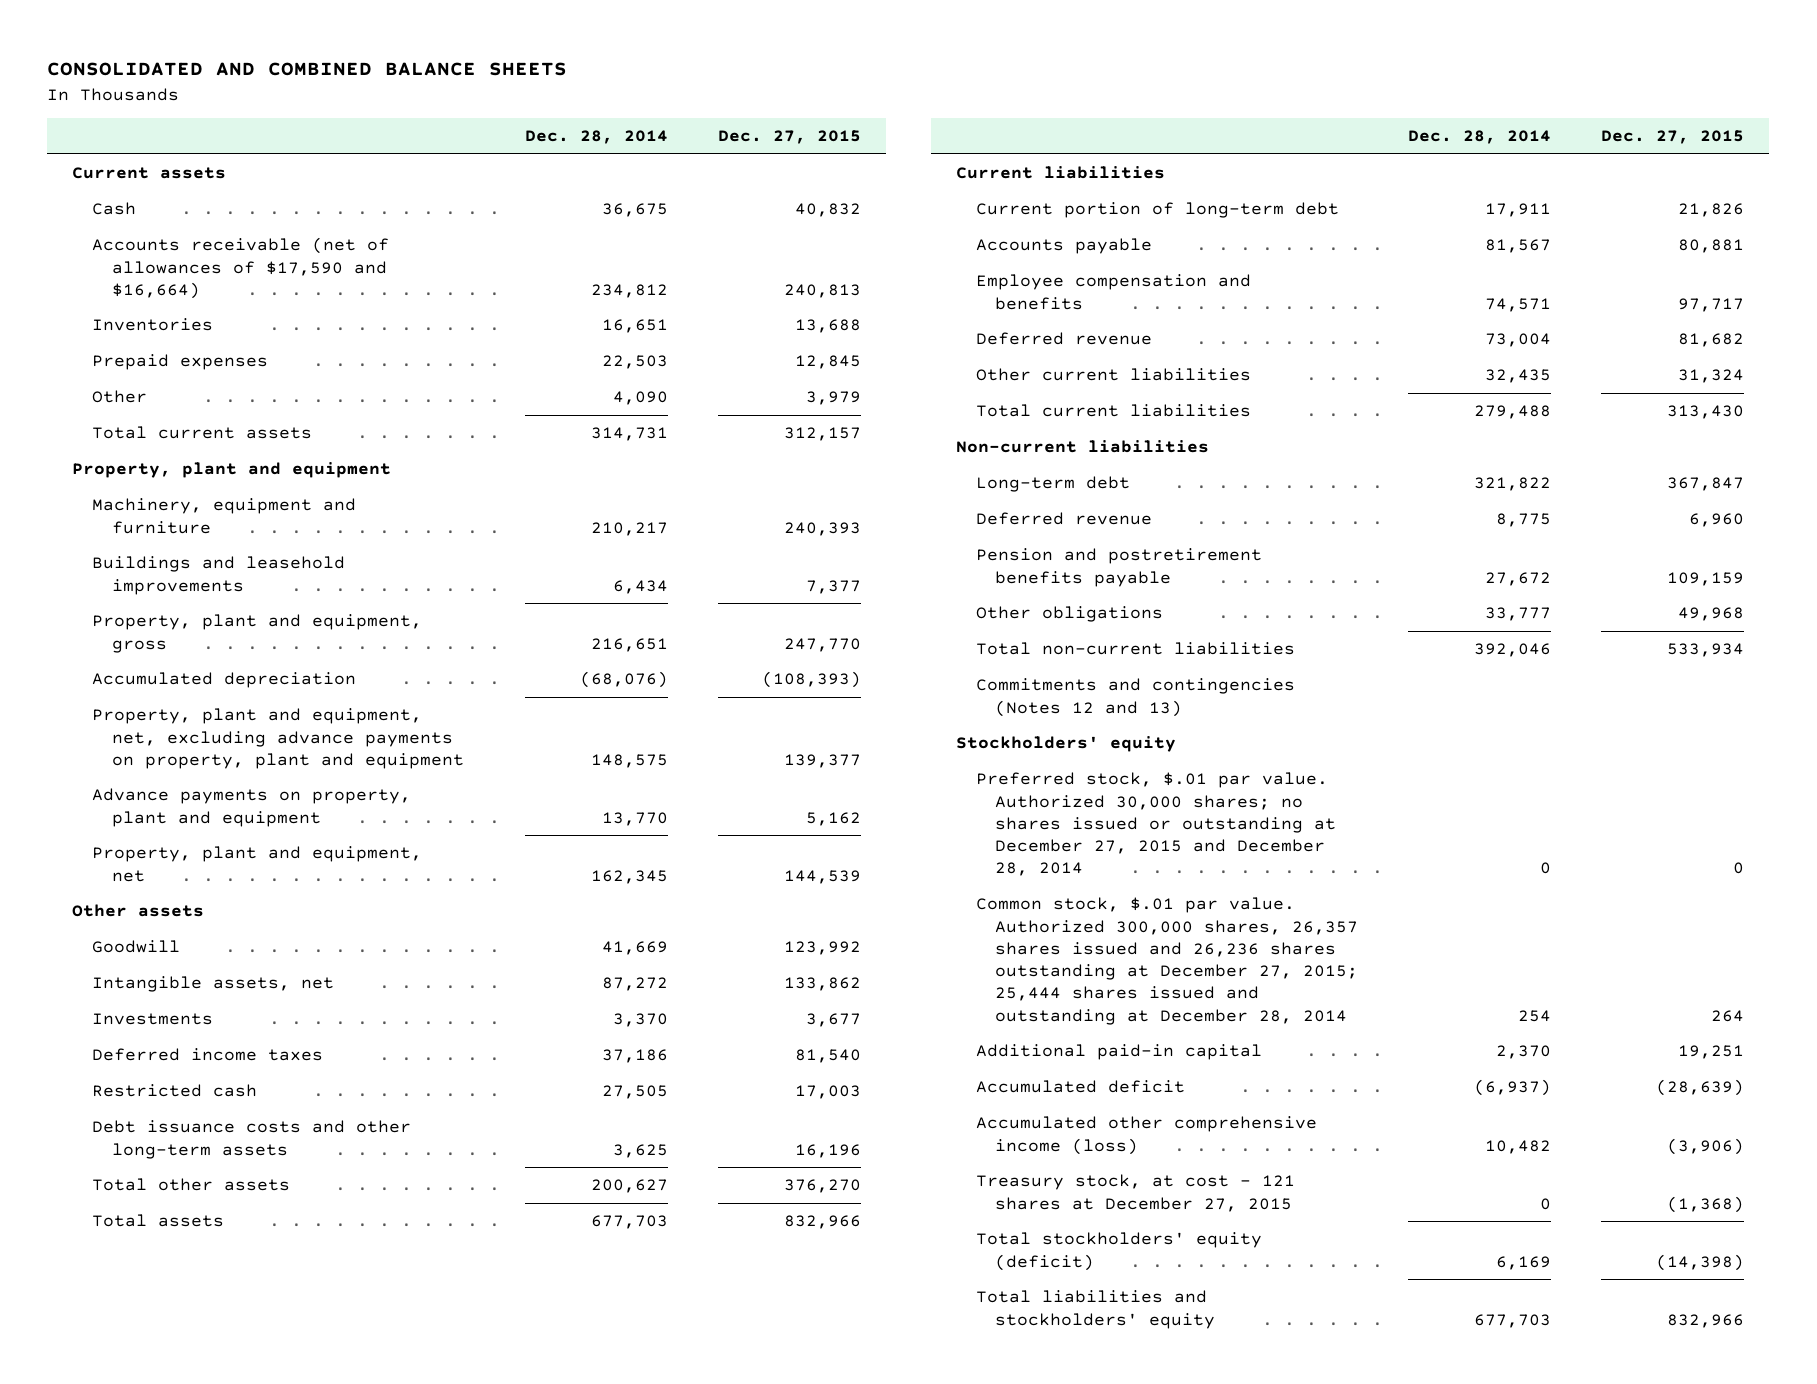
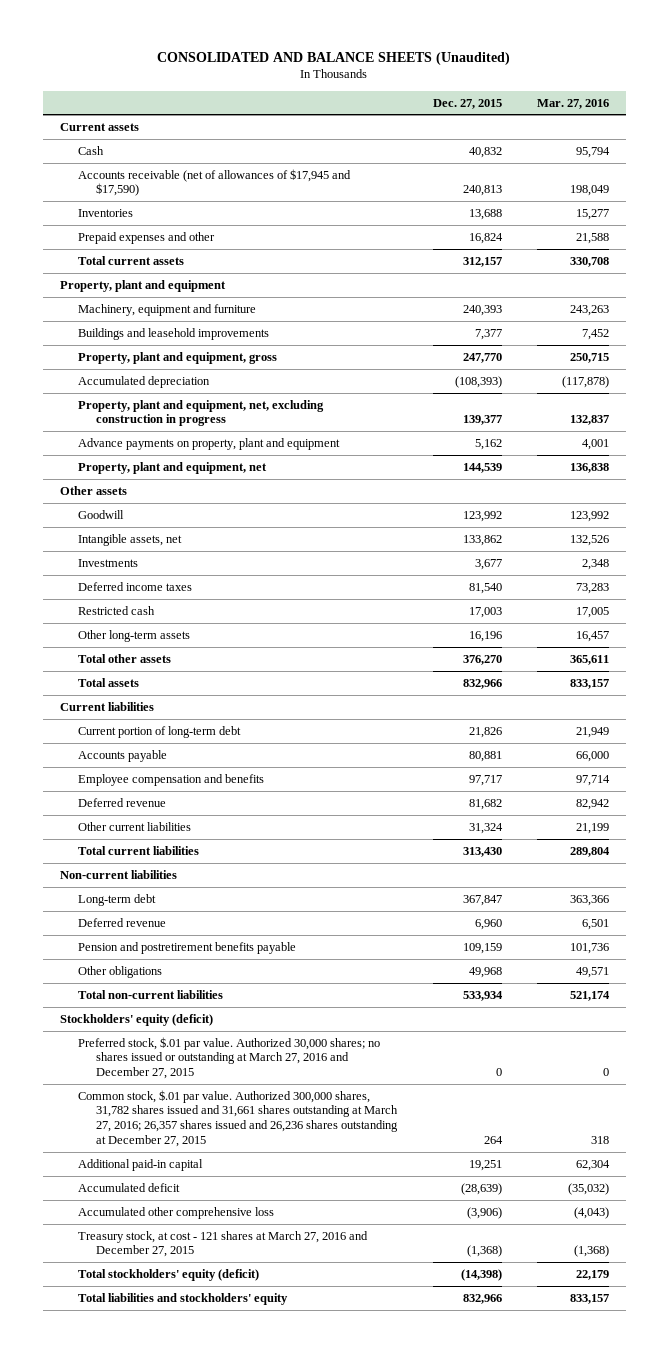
- CONSOLIDATED AND COMBINED BALANCE SHEETS
+ CONSOLIDATED AND BALANCE SHEETS (Unaudited)
- | Dec. 28, 2014 | Dec. 27, 2015
+ | Dec. 27, 2015 | Mar. 27, 2016
- Accounts receivable (net of allowances of $17,590 and $16,664) | 234,812 | 240,813
+ Accounts receivable (net of allowances of $17,945 and $17,590) | 240,813 | 198,049
- Prepaid expenses | 22,503 | 12,845
- Other | 4,090 | 3,979
+ Prepaid expenses and other | 16,824 | 21,588
- Property, plant and equipment, net, excluding advance payments on property, plant and equipment | 148,575 | 139,377
+ Property, plant and equipment, net, excluding construction in progress | 139,377 | 132,837
- Debt issuance costs and other long-term assets | 3,625 | 16,196
+ Other long-term assets | 16,196 | 16,457
- Commitments and contingencies (Notes 12 and 13)
- Stockholders' equity
- Preferred stock, $.01 par value. Authorized 30,000 shares; no shares issued or outstanding at December 27, 2015 and December 28, 2014 | 0 | 0
- Common stock, $.01 par value. Authorized 300,000 shares, 26,357 shares issued and 26,236 shares outstanding at December 27, 2015; 25,444 shares issued and outstanding at December 28, 2014 | 254 | 264
+ Stockholders' equity (deficit)
+ Preferred stock, $.01 par value. Authorized 30,000 shares; no shares issued or outstanding at March 27, 2016 and December 27, 2015 | 0 | 0
+ Common stock, $.01 par value. Authorized 300,000 shares, 31,782 shares issued and 31,661 shares outstanding at March 27, 2016; 26,357 shares issued and 26,236 shares outstanding at December 27, 2015 | 264 | 318
- Accumulated other comprehensive income (loss) | 10,482 | (3,906)
- Treasury stock, at cost - 121 shares at December 27, 2015 | 0 | (1,368)
+ Accumulated other comprehensive loss | (3,906) | (4,043)
+ Treasury stock, at cost - 121 shares at March 27, 2016 and December 27, 2015 | (1,368) | (1,368)

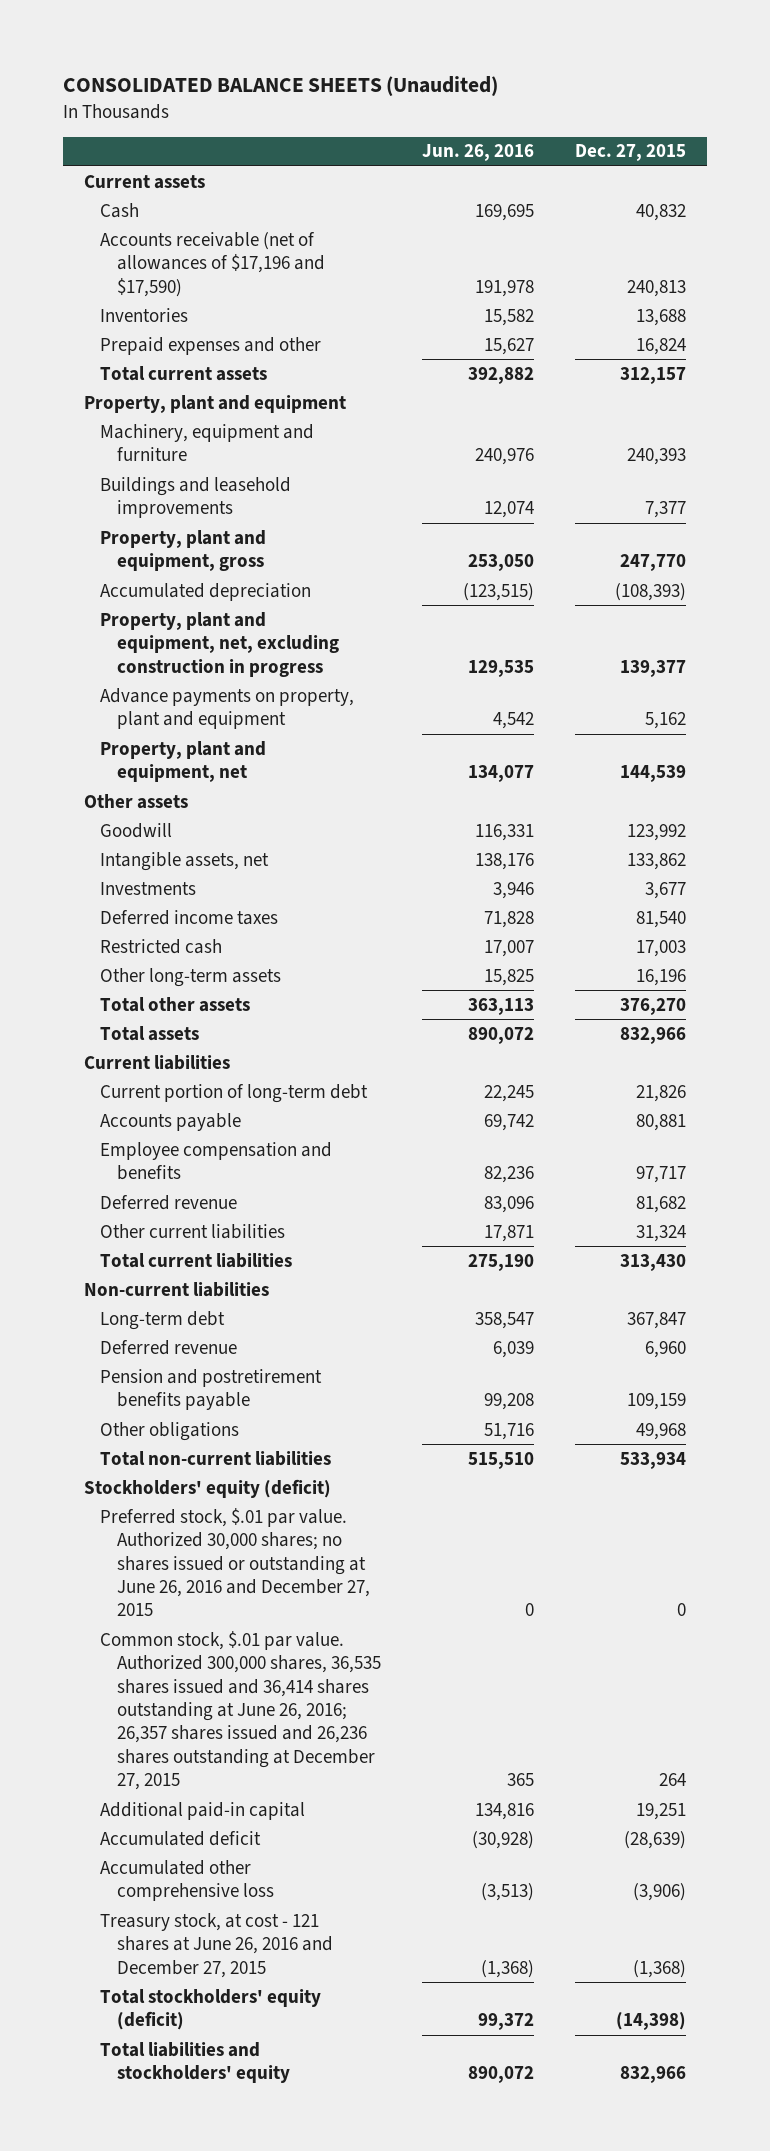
- CONSOLIDATED AND BALANCE SHEETS (Unaudited)
+ CONSOLIDATED BALANCE SHEETS (Unaudited)
- | Dec. 27, 2015 | Mar. 27, 2016
+ | Jun. 26, 2016 | Dec. 27, 2015
- Accounts receivable (net of allowances of $17,945 and $17,590) | 240,813 | 198,049
+ Accounts receivable (net of allowances of $17,196 and $17,590) | 191,978 | 240,813
- Preferred stock, $.01 par value. Authorized 30,000 shares; no shares issued or outstanding at March 27, 2016 and December 27, 2015 | 0 | 0
- Common stock, $.01 par value. Authorized 300,000 shares, 31,782 shares issued and 31,661 shares outstanding at March 27, 2016; 26,357 shares issued and 26,236 shares outstanding at December 27, 2015 | 264 | 318
+ Preferred stock, $.01 par value. Authorized 30,000 shares; no shares issued or outstanding at June 26, 2016 and December 27, 2015 | 0 | 0
+ Common stock, $.01 par value. Authorized 300,000 shares, 36,535 shares issued and 36,414 shares outstanding at June 26, 2016; 26,357 shares issued and 26,236 shares outstanding at December 27, 2015 | 365 | 264
- Treasury stock, at cost - 121 shares at March 27, 2016 and December 27, 2015 | (1,368) | (1,368)
+ Treasury stock, at cost - 121 shares at June 26, 2016 and December 27, 2015 | (1,368) | (1,368)

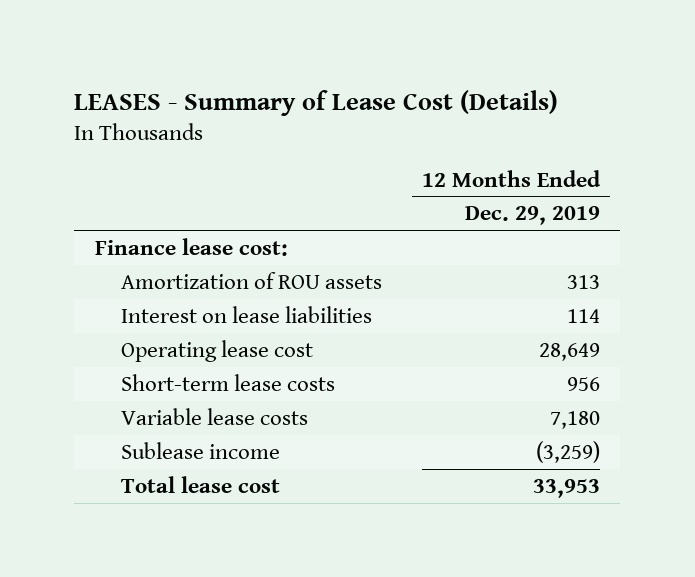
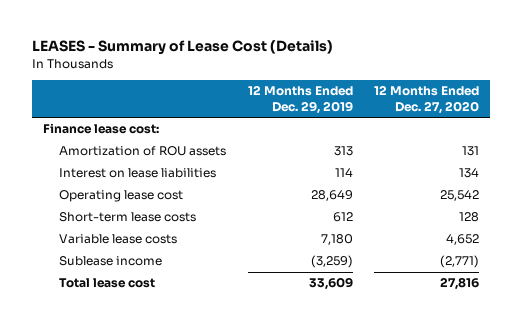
- | 12 Months Ended Dec. 29, 2019
+ | 12 Months Ended Dec. 29, 2019 | 12 Months Ended Dec. 27, 2020
- Short-term lease costs | 956
+ Short-term lease costs | 612 | 128
- Total lease cost | 33,953
+ Total lease cost | 33,609 | 27,816

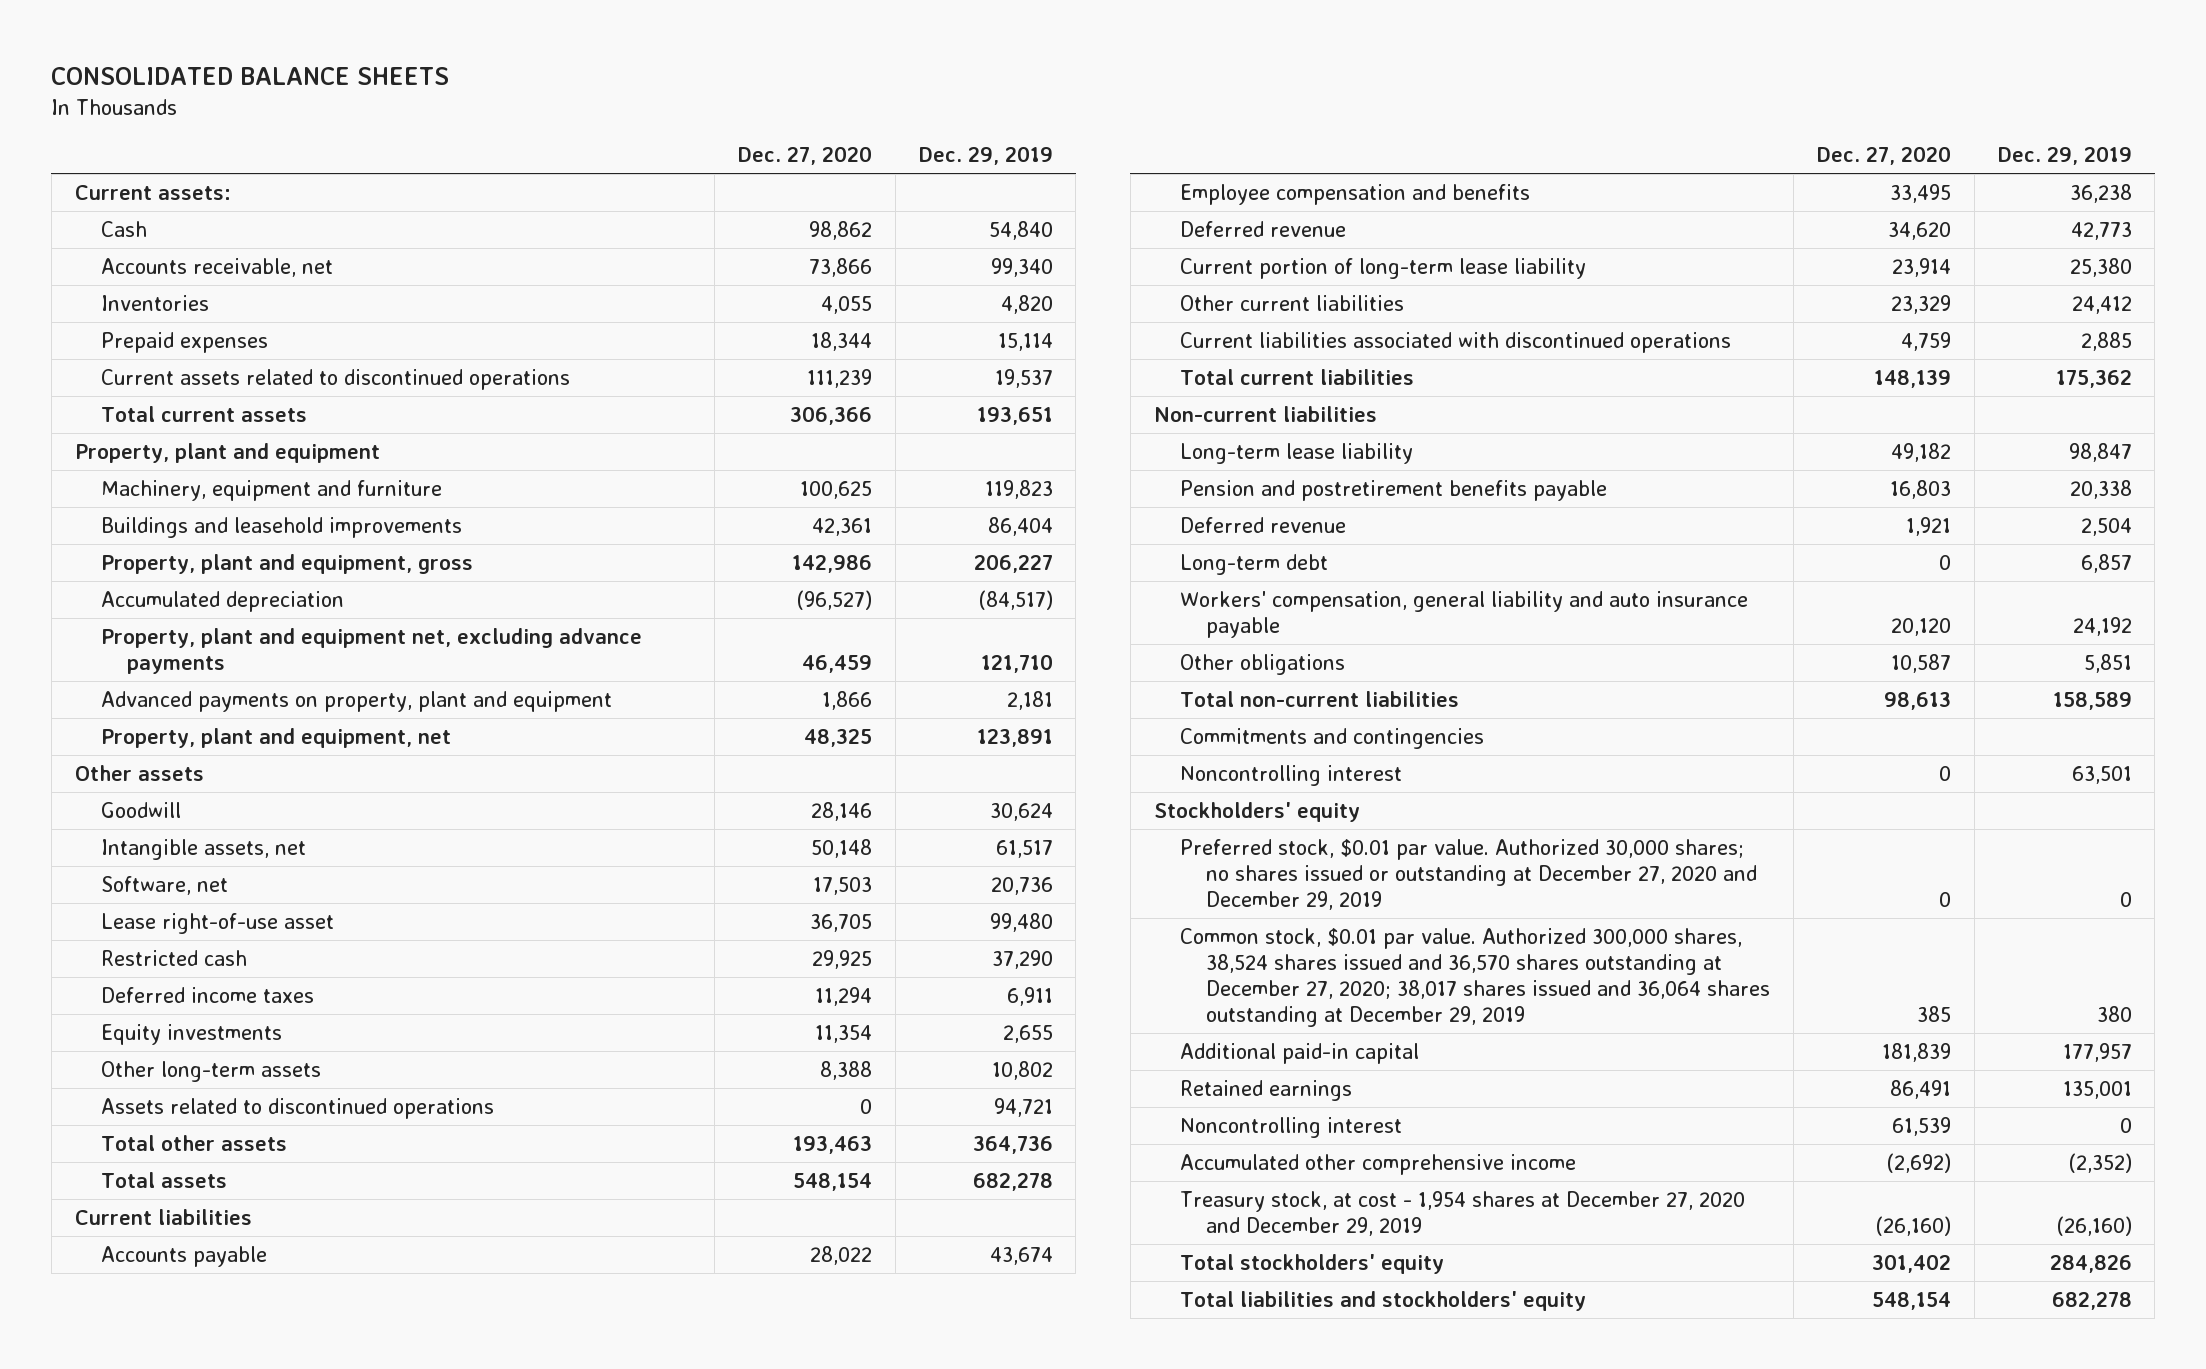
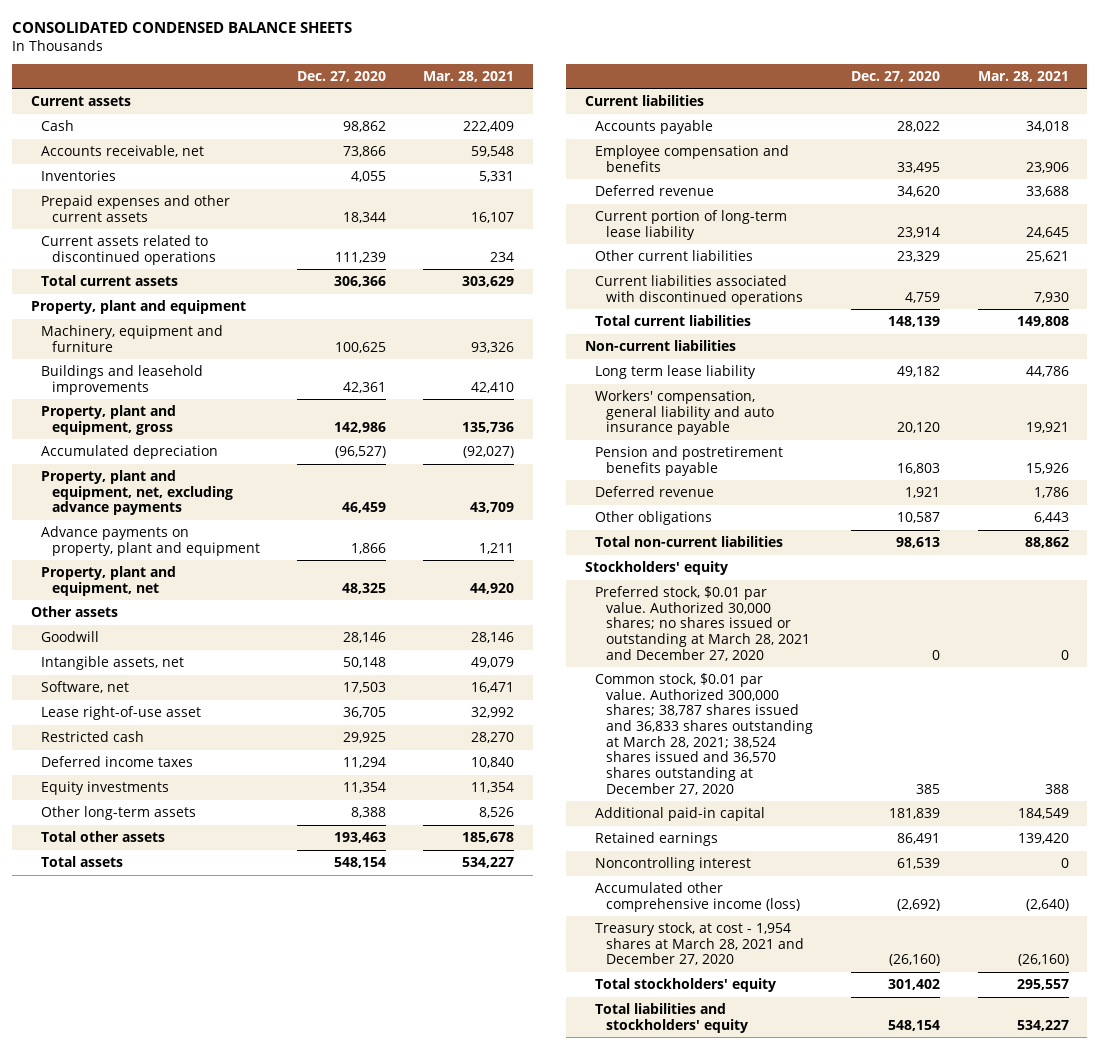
- CONSOLIDATED BALANCE SHEETS
+ CONSOLIDATED CONDENSED BALANCE SHEETS
- | Dec. 27, 2020 | Dec. 29, 2019
+ | Dec. 27, 2020 | Mar. 28, 2021
- Current assets:
+ Current assets
- Prepaid expenses | 18,344 | 15,114
+ Prepaid expenses and other current assets | 18,344 | 16,107
- Property, plant and equipment net, excluding advance payments | 46,459 | 121,710
- Advanced payments on property, plant and equipment | 1,866 | 2,181
+ Property, plant and equipment, net, excluding advance payments | 46,459 | 43,709
+ Advance payments on property, plant and equipment | 1,866 | 1,211
- Assets related to discontinued operations | 0 | 94,721
- Long-term lease liability | 49,182 | 98,847
+ Long term lease liability | 49,182 | 44,786
moved up: Workers' compensation, general liability and auto insurance payable | 20,120 | 19,921
- Long-term debt | 0 | 6,857
- Commitments and contingencies
- Noncontrolling interest | 0 | 63,501
- Preferred stock, $0.01 par value. Authorized 30,000 shares; no shares issued or outstanding at December 27, 2020 and December 29, 2019 | 0 | 0
- Common stock, $0.01 par value. Authorized 300,000 shares, 38,524 shares issued and 36,570 shares outstanding at December 27, 2020; 38,017 shares issued and 36,064 shares outstanding at December 29, 2019 | 385 | 380
+ Preferred stock, $0.01 par value. Authorized 30,000 shares; no shares issued or outstanding at March 28, 2021 and December 27, 2020 | 0 | 0
+ Common stock, $0.01 par value. Authorized 300,000 shares; 38,787 shares issued and 36,833 shares outstanding at March 28, 2021; 38,524 shares issued and 36,570 shares outstanding at December 27, 2020 | 385 | 388
- Accumulated other comprehensive income | (2,692) | (2,352)
- Treasury stock, at cost - 1,954 shares at December 27, 2020 and December 29, 2019 | (26,160) | (26,160)
+ Accumulated other comprehensive income (loss) | (2,692) | (2,640)
+ Treasury stock, at cost - 1,954 shares at March 28, 2021 and December 27, 2020 | (26,160) | (26,160)

